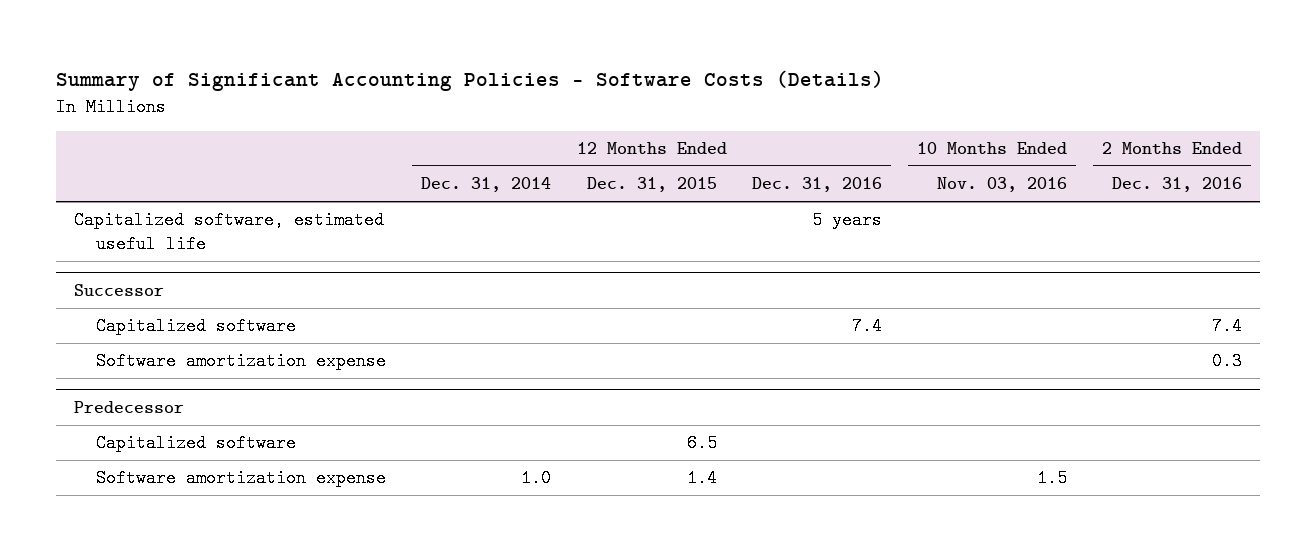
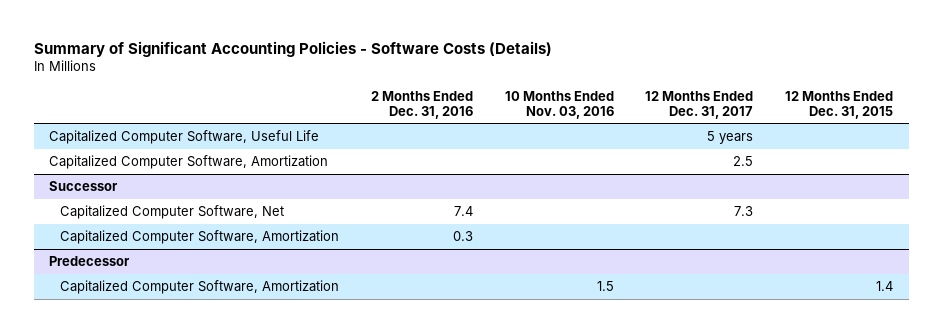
- | 12 Months Ended Dec. 31, 2014 | 12 Months Ended Dec. 31, 2015 | 12 Months Ended Dec. 31, 2016 | 10 Months Ended Nov. 03, 2016 | 2 Months Ended Dec. 31, 2016
+ | 2 Months Ended Dec. 31, 2016 | 10 Months Ended Nov. 03, 2016 | 12 Months Ended Dec. 31, 2017 | 12 Months Ended Dec. 31, 2015
- Capitalized software, estimated useful life | | | 5 years | |
+ Capitalized Computer Software, Useful Life | | | 5 years |
+ Capitalized Computer Software, Amortization | | | 2.5 |
@ Successor
- Capitalized software | | | 7.4 | | 7.4
- Software amortization expense | | | | | 0.3
+ Capitalized Computer Software, Net | 7.4 | | 7.3 |
+ Capitalized Computer Software, Amortization | 0.3 | | |
@ Predecessor
- Capitalized software | | 6.5 | | |
- Software amortization expense | 1.0 | 1.4 | | 1.5 |
+ Capitalized Computer Software, Amortization | | 1.5 | | 1.4

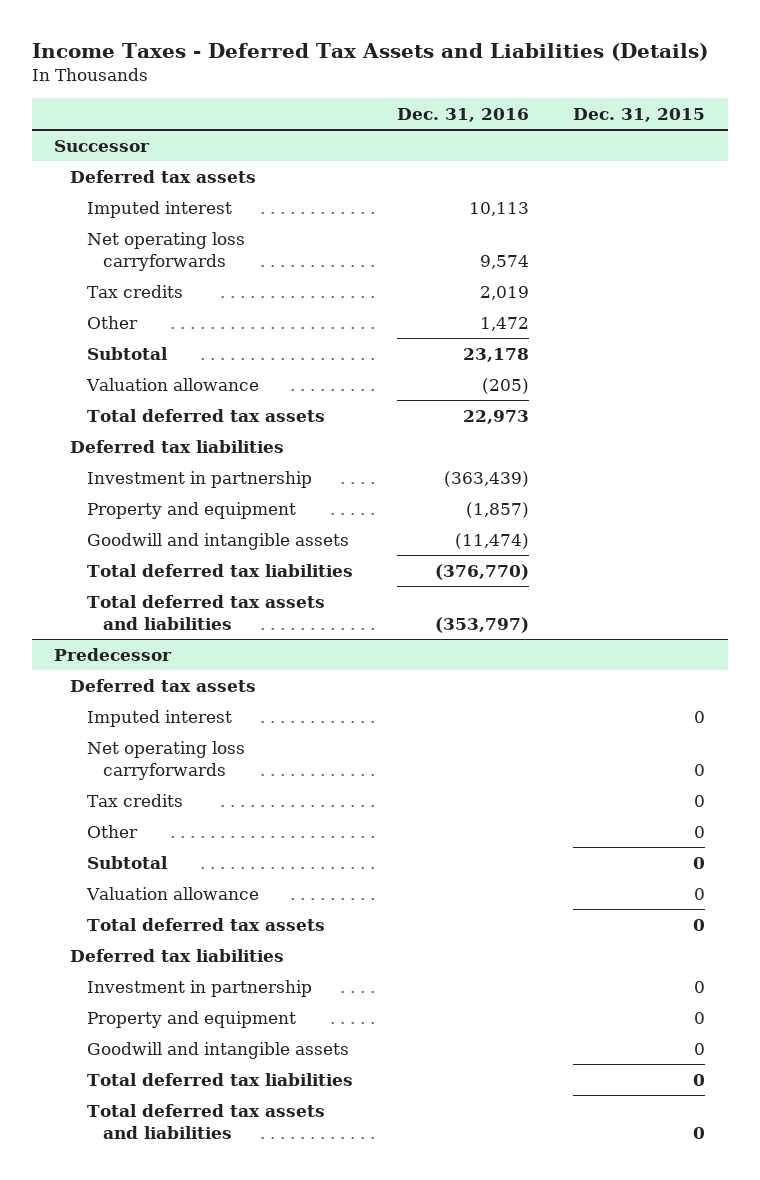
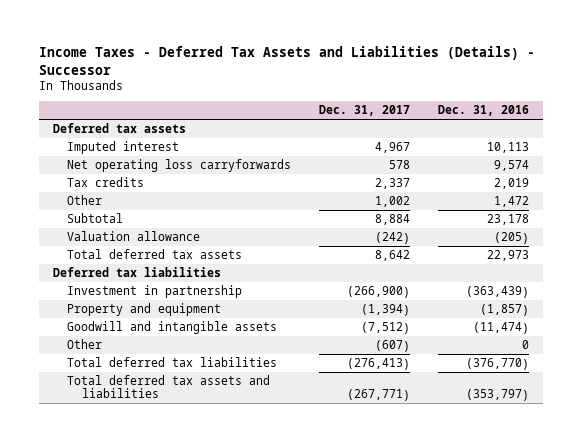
- Income Taxes - Deferred Tax Assets and Liabilities (Details)
+ Income Taxes - Deferred Tax Assets and Liabilities (Details) - Successor
- | Dec. 31, 2016 | Dec. 31, 2015
+ | Dec. 31, 2017 | Dec. 31, 2016
- Successor
+ Other | (607) | 0
- Predecessor
- Deferred tax assets
- Imputed interest | | 0
- Net operating loss carryforwards | | 0
- Tax credits | | 0
- Other | | 0
- Subtotal | | 0
- Valuation allowance | | 0
- Total deferred tax assets | | 0
- Deferred tax liabilities
- Investment in partnership | | 0
- Property and equipment | | 0
- Goodwill and intangible assets | | 0
- Total deferred tax liabilities | | 0
- Total deferred tax assets and liabilities | | 0

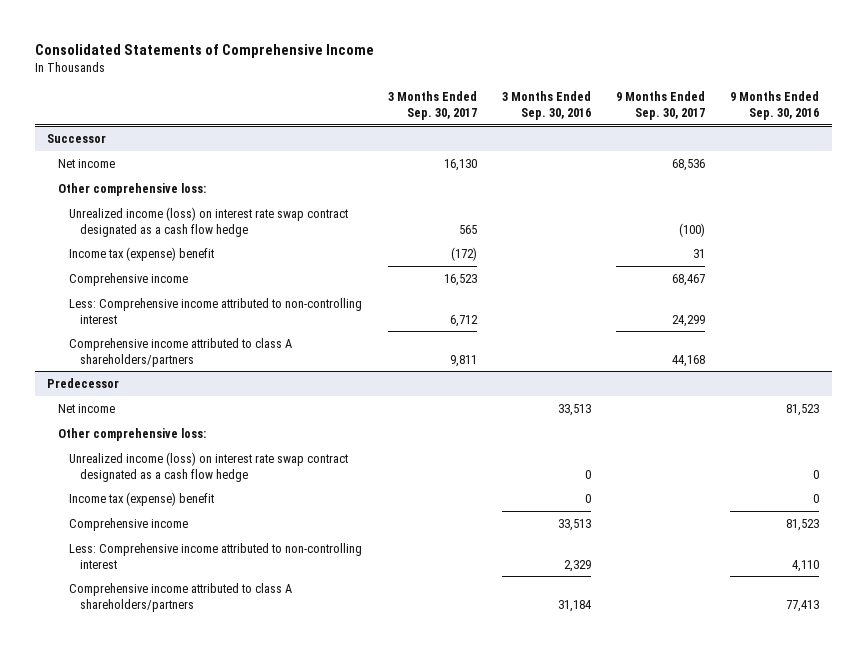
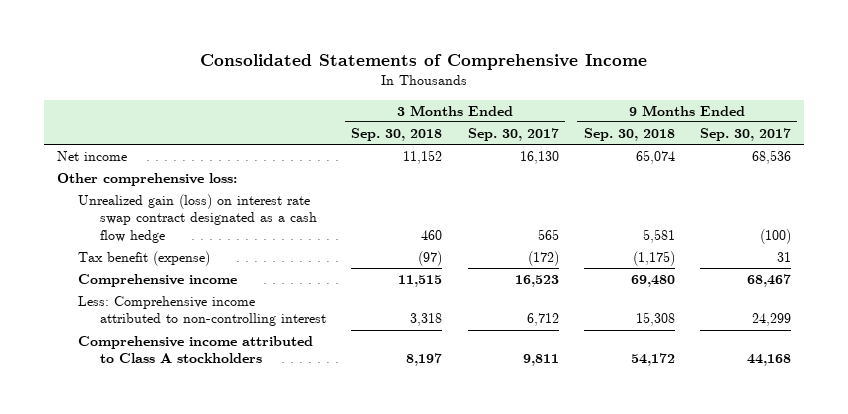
- | 3 Months Ended Sep. 30, 2017 | 3 Months Ended Sep. 30, 2016 | 9 Months Ended Sep. 30, 2017 | 9 Months Ended Sep. 30, 2016
+ | 3 Months Ended Sep. 30, 2018 | 3 Months Ended Sep. 30, 2017 | 9 Months Ended Sep. 30, 2018 | 9 Months Ended Sep. 30, 2017
- Successor
- Unrealized income (loss) on interest rate swap contract designated as a cash flow hedge | 565 | | (100) |
- Income tax (expense) benefit | (172) | | 31 |
+ Unrealized gain (loss) on interest rate swap contract designated as a cash flow hedge | 460 | 565 | 5,581 | (100)
+ Tax benefit (expense) | (97) | (172) | (1,175) | 31
- Comprehensive income attributed to class A shareholders/partners | 9,811 | | 44,168 |
- Predecessor
- Net income | | 33,513 | | 81,523
- Other comprehensive loss:
- Unrealized income (loss) on interest rate swap contract designated as a cash flow hedge | | 0 | | 0
- Income tax (expense) benefit | | 0 | | 0
- Comprehensive income | | 33,513 | | 81,523
- Less: Comprehensive income attributed to non-controlling interest | | 2,329 | | 4,110
- Comprehensive income attributed to class A shareholders/partners | | 31,184 | | 77,413
+ Comprehensive income attributed to Class A stockholders | 8,197 | 9,811 | 54,172 | 44,168

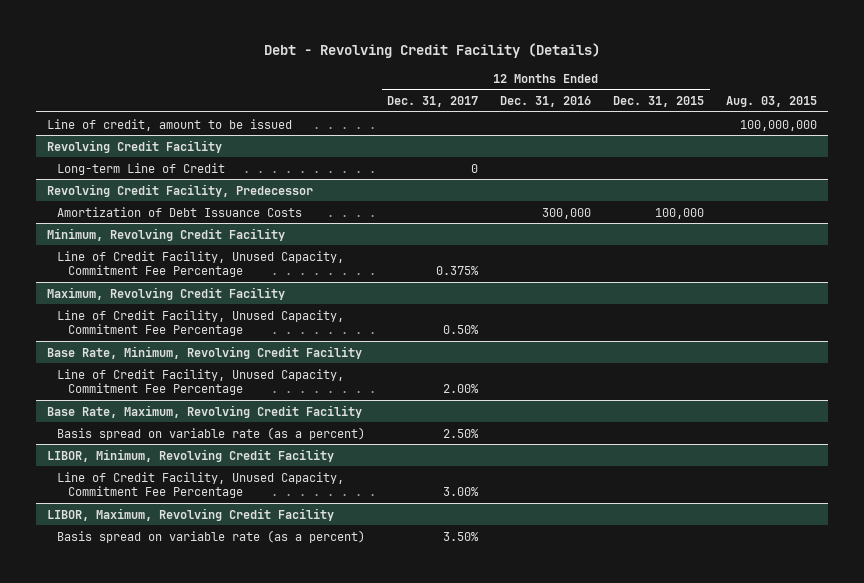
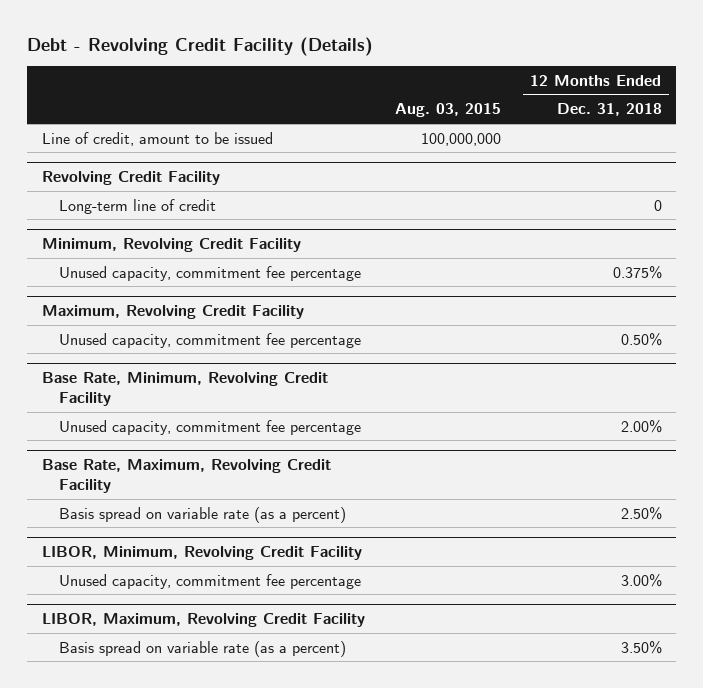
- | 12 Months Ended Dec. 31, 2017 | 12 Months Ended Dec. 31, 2016 | 12 Months Ended Dec. 31, 2015 | Aug. 03, 2015
+ | Aug. 03, 2015 | 12 Months Ended Dec. 31, 2018
@ Revolving Credit Facility
- Long-term Line of Credit | 0 | | |
- Revolving Credit Facility, Predecessor
- Amortization of Debt Issuance Costs | | 300,000 | 100,000 |
@ Revolving Credit Facility
+ Long-term line of credit | | 0
@ Minimum, Revolving Credit Facility
- Line of Credit Facility, Unused Capacity, Commitment Fee Percentage | 0.375% | | |
+ Unused capacity, commitment fee percentage | | 0.375%
@ Maximum, Revolving Credit Facility
- Line of Credit Facility, Unused Capacity, Commitment Fee Percentage | 0.50% | | |
+ Unused capacity, commitment fee percentage | | 0.50%
@ Base Rate, Minimum, Revolving Credit Facility
- Line of Credit Facility, Unused Capacity, Commitment Fee Percentage | 2.00% | | |
+ Unused capacity, commitment fee percentage | | 2.00%
@ LIBOR, Minimum, Revolving Credit Facility
- Line of Credit Facility, Unused Capacity, Commitment Fee Percentage | 3.00% | | |
+ Unused capacity, commitment fee percentage | | 3.00%

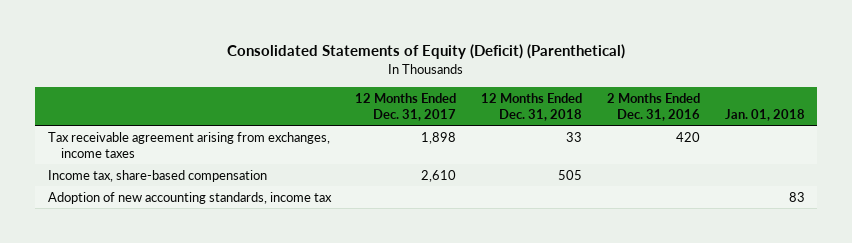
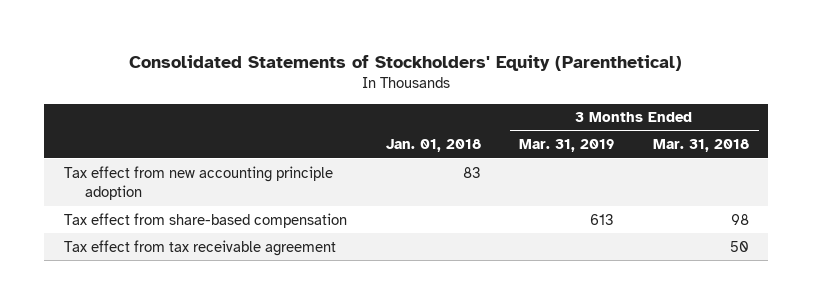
- Consolidated Statements of Equity (Deficit) (Parenthetical)
+ Consolidated Statements of Stockholders' Equity (Parenthetical)
- | 12 Months Ended Dec. 31, 2017 | 12 Months Ended Dec. 31, 2018 | 2 Months Ended Dec. 31, 2016 | Jan. 01, 2018
+ | Jan. 01, 2018 | 3 Months Ended Mar. 31, 2019 | 3 Months Ended Mar. 31, 2018
- Tax receivable agreement arising from exchanges, income taxes | 1,898 | 33 | 420 |
- Income tax, share-based compensation | 2,610 | 505 | |
- Adoption of new accounting standards, income tax | | | | 83
+ Tax effect from new accounting principle adoption | 83 | |
+ Tax effect from share-based compensation | | 613 | 98
+ Tax effect from tax receivable agreement | | | 50

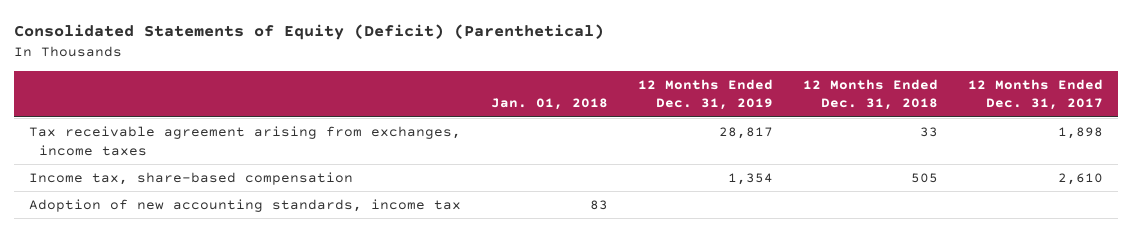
- Consolidated Statements of Stockholders' Equity (Parenthetical)
+ Consolidated Statements of Equity (Deficit) (Parenthetical)
- | Jan. 01, 2018 | 3 Months Ended Mar. 31, 2019 | 3 Months Ended Mar. 31, 2018
+ | Jan. 01, 2018 | 12 Months Ended Dec. 31, 2019 | 12 Months Ended Dec. 31, 2018 | 12 Months Ended Dec. 31, 2017
- Tax effect from new accounting principle adoption | 83 | |
- Tax effect from share-based compensation | | 613 | 98
- Tax effect from tax receivable agreement | | | 50
+ Tax receivable agreement arising from exchanges, income taxes | | 28,817 | 33 | 1,898
+ Income tax, share-based compensation | | 1,354 | 505 | 2,610
+ Adoption of new accounting standards, income tax | 83 | | |

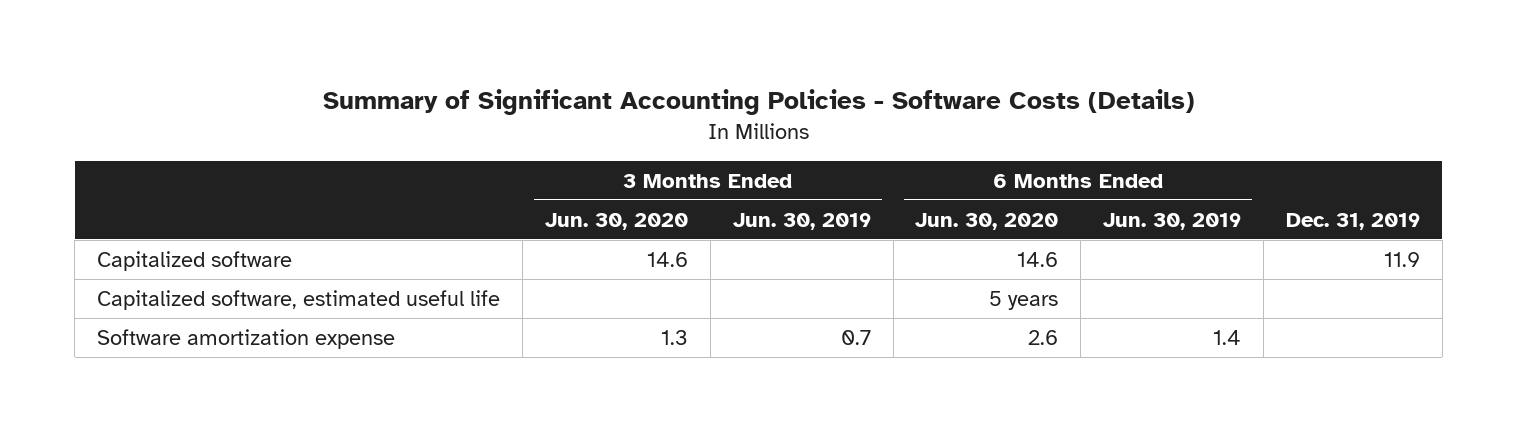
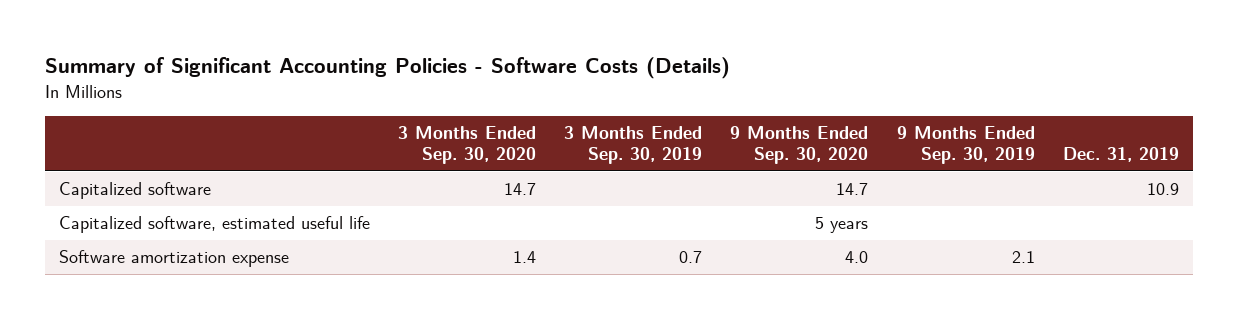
- | 3 Months Ended Jun. 30, 2020 | 3 Months Ended Jun. 30, 2019 | 6 Months Ended Jun. 30, 2020 | 6 Months Ended Jun. 30, 2019 | Dec. 31, 2019
+ | 3 Months Ended Sep. 30, 2020 | 3 Months Ended Sep. 30, 2019 | 9 Months Ended Sep. 30, 2020 | 9 Months Ended Sep. 30, 2019 | Dec. 31, 2019
- Capitalized software | 14.6 | | 14.6 | | 11.9
+ Capitalized software | 14.7 | | 14.7 | | 10.9

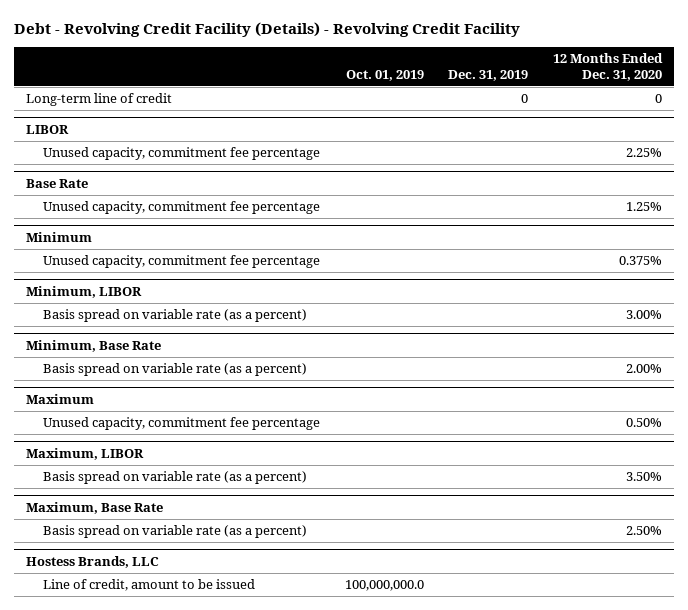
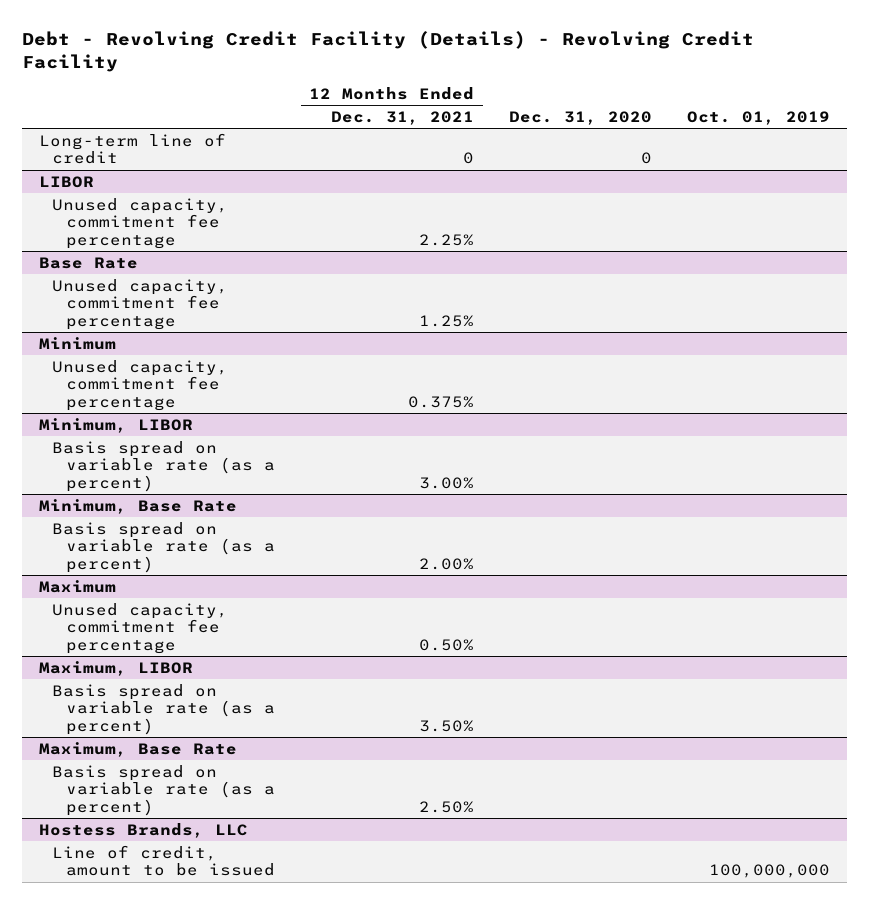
- | Oct. 01, 2019 | Dec. 31, 2019 | 12 Months Ended Dec. 31, 2020
+ | 12 Months Ended Dec. 31, 2021 | Dec. 31, 2020 | Oct. 01, 2019
@ Hostess Brands, LLC
- Line of credit, amount to be issued | 100,000,000.0 | |
+ Line of credit, amount to be issued | | | 100,000,000

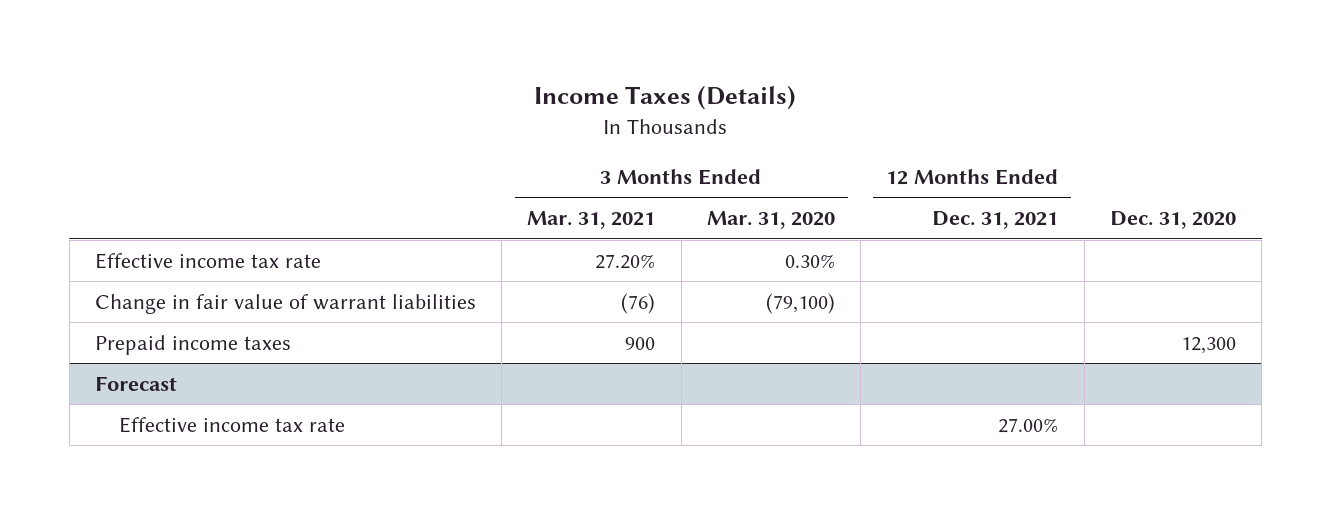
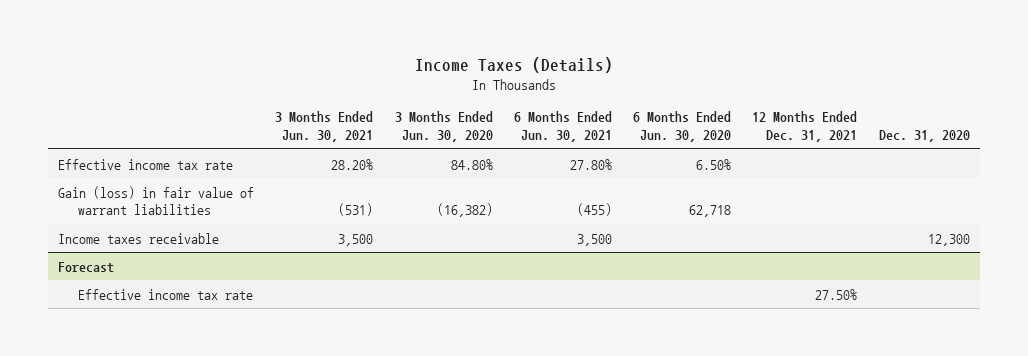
- | 3 Months Ended Mar. 31, 2021 | 3 Months Ended Mar. 31, 2020 | 12 Months Ended Dec. 31, 2021 | Dec. 31, 2020
+ | 3 Months Ended Jun. 30, 2021 | 3 Months Ended Jun. 30, 2020 | 6 Months Ended Jun. 30, 2021 | 6 Months Ended Jun. 30, 2020 | 12 Months Ended Dec. 31, 2021 | Dec. 31, 2020
- Change in fair value of warrant liabilities | (76) | (79,100) | |
- Prepaid income taxes | 900 | | | 12,300
+ Gain (loss) in fair value of warrant liabilities | (531) | (16,382) | (455) | 62,718 | |
+ Income taxes receivable | 3,500 | | 3,500 | | | 12,300
@ Forecast
- Effective income tax rate | | | 27.00% |
+ Effective income tax rate | | | | | 27.50% |

